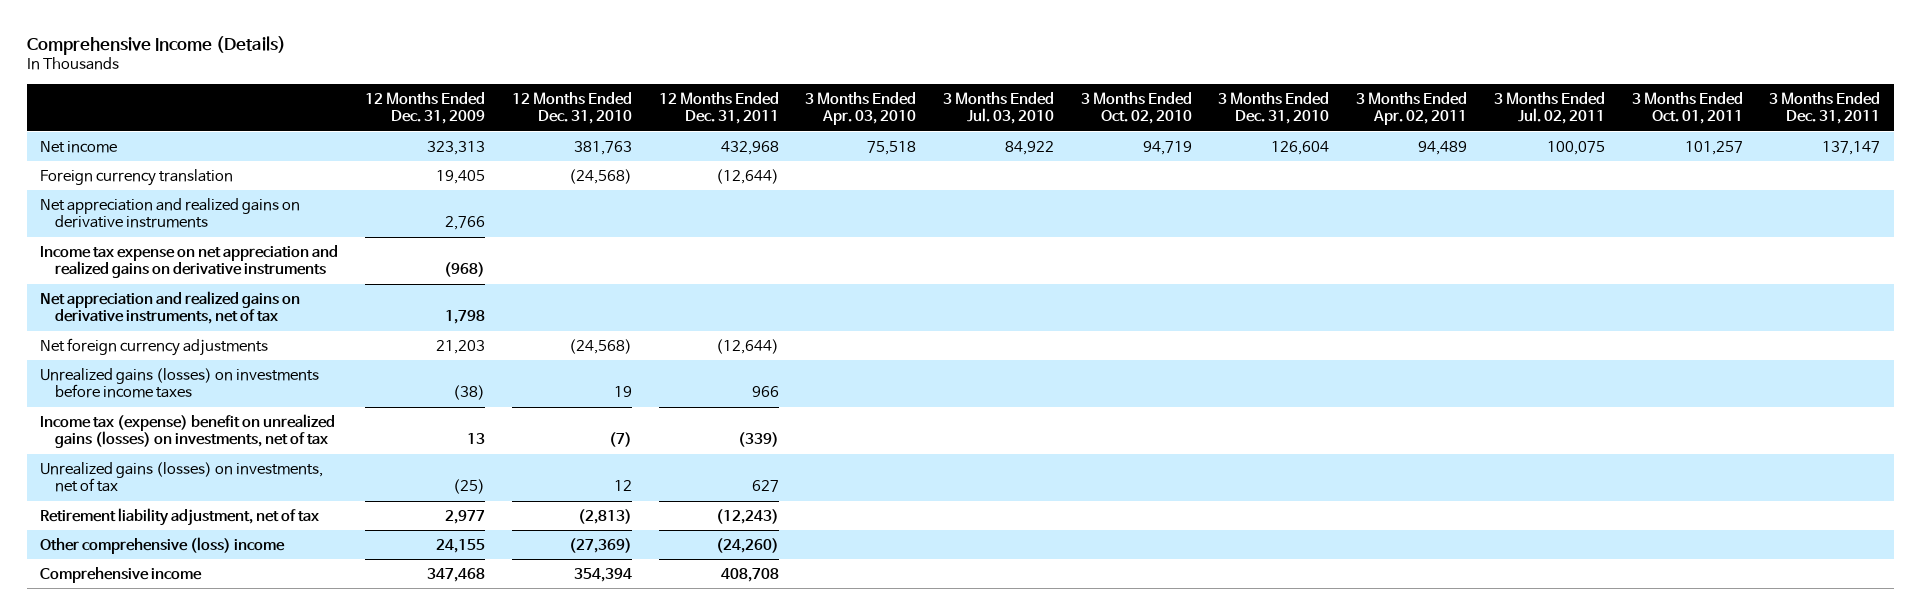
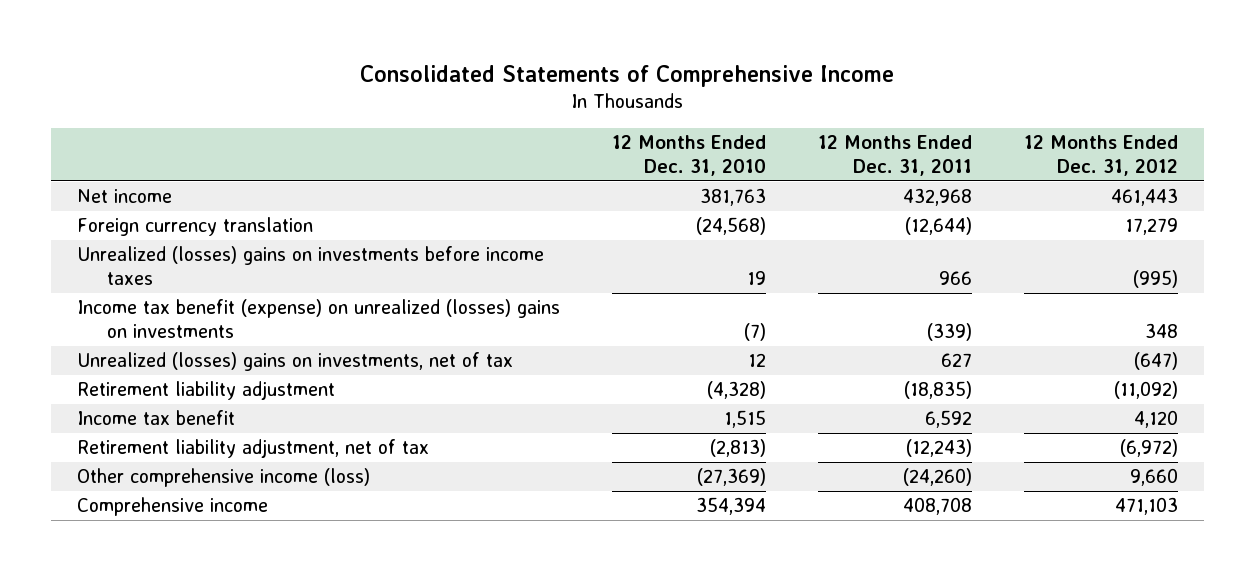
- Comprehensive Income (Details)
+ Consolidated Statements of Comprehensive Income
- | 12 Months Ended Dec. 31, 2009 | 12 Months Ended Dec. 31, 2010 | 12 Months Ended Dec. 31, 2011 | 3 Months Ended Apr. 03, 2010 | 3 Months Ended Jul. 03, 2010 | 3 Months Ended Oct. 02, 2010 | 3 Months Ended Dec. 31, 2010 | 3 Months Ended Apr. 02, 2011 | 3 Months Ended Jul. 02, 2011 | 3 Months Ended Oct. 01, 2011 | 3 Months Ended Dec. 31, 2011
+ | 12 Months Ended Dec. 31, 2010 | 12 Months Ended Dec. 31, 2011 | 12 Months Ended Dec. 31, 2012
- Net appreciation and realized gains on derivative instruments | 2,766 | | | | | | | | | |
- Income tax expense on net appreciation and realized gains on derivative instruments | (968) | | | | | | | | | |
- Net appreciation and realized gains on derivative instruments, net of tax | 1,798 | | | | | | | | | |
- Net foreign currency adjustments | 21,203 | (24,568) | (12,644) | | | | | | | |
- Unrealized gains (losses) on investments before income taxes | (38) | 19 | 966 | | | | | | | |
- Income tax (expense) benefit on unrealized gains (losses) on investments, net of tax | 13 | (7) | (339) | | | | | | | |
- Unrealized gains (losses) on investments, net of tax | (25) | 12 | 627 | | | | | | | |
+ Unrealized (losses) gains on investments before income taxes | 19 | 966 | (995)
+ Income tax benefit (expense) on unrealized (losses) gains on investments | (7) | (339) | 348
+ Unrealized (losses) gains on investments, net of tax | 12 | 627 | (647)
+ Retirement liability adjustment | (4,328) | (18,835) | (11,092)
+ Income tax benefit | 1,515 | 6,592 | 4,120
- Other comprehensive (loss) income | 24,155 | (27,369) | (24,260) | | | | | | | |
+ Other comprehensive income (loss) | (27,369) | (24,260) | 9,660

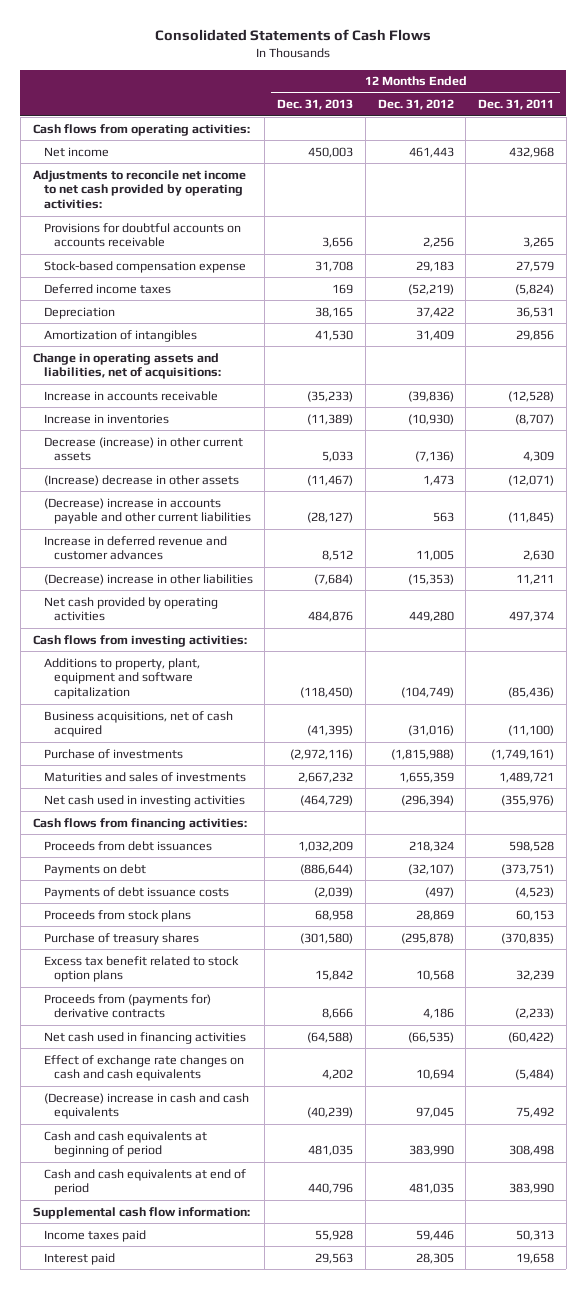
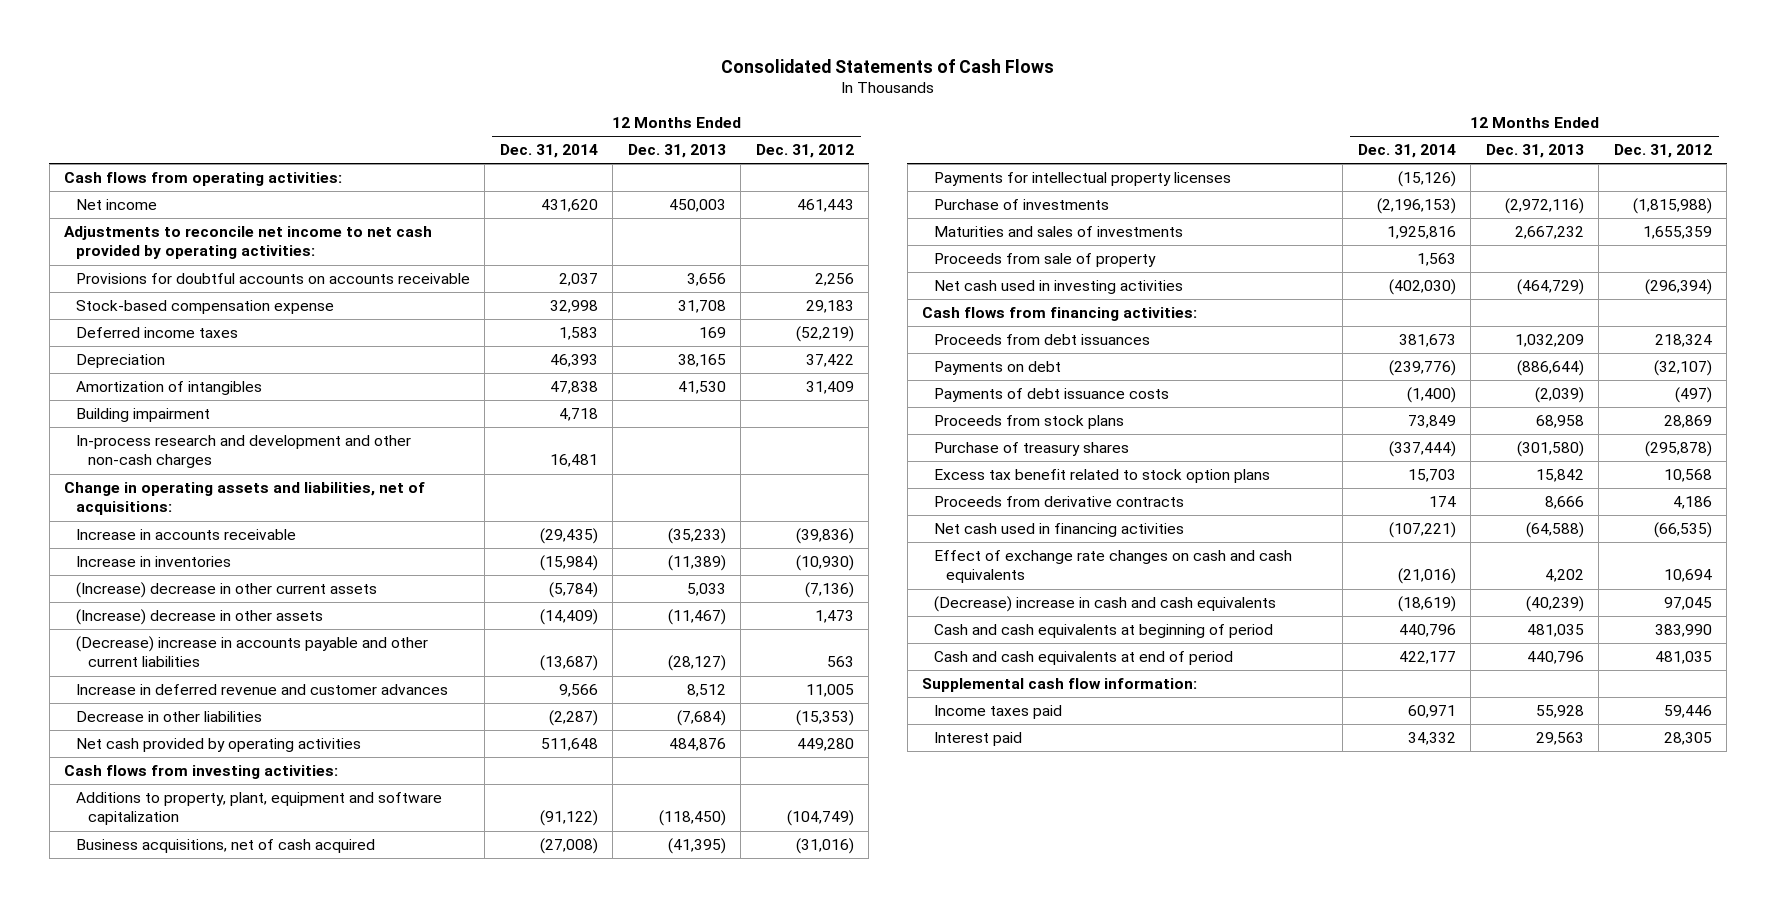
- | 12 Months Ended Dec. 31, 2013 | 12 Months Ended Dec. 31, 2012 | 12 Months Ended Dec. 31, 2011
+ | 12 Months Ended Dec. 31, 2014 | 12 Months Ended Dec. 31, 2013 | 12 Months Ended Dec. 31, 2012
+ Building impairment | 4,718 | |
+ In-process research and development and other non-cash charges | 16,481 | |
- Decrease (increase) in other current assets | 5,033 | (7,136) | 4,309
+ (Increase) decrease in other current assets | (5,784) | 5,033 | (7,136)
- (Decrease) increase in other liabilities | (7,684) | (15,353) | 11,211
+ Decrease in other liabilities | (2,287) | (7,684) | (15,353)
+ Payments for intellectual property licenses | (15,126) | |
+ Proceeds from sale of property | 1,563 | |
- Proceeds from (payments for) derivative contracts | 8,666 | 4,186 | (2,233)
+ Proceeds from derivative contracts | 174 | 8,666 | 4,186

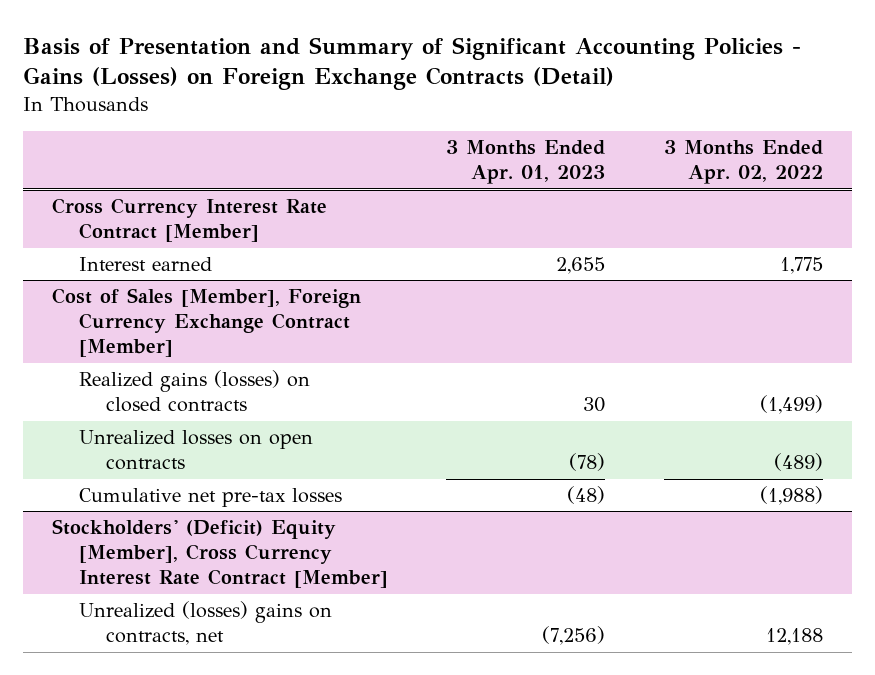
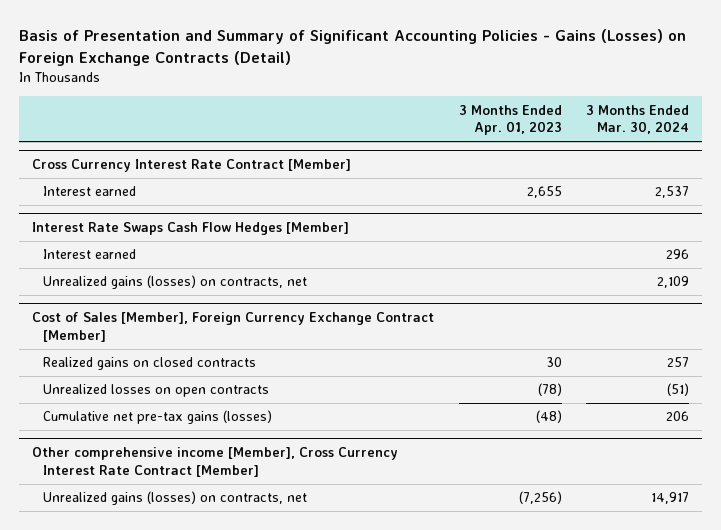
- | 3 Months Ended Apr. 01, 2023 | 3 Months Ended Apr. 02, 2022
+ | 3 Months Ended Apr. 01, 2023 | 3 Months Ended Mar. 30, 2024
+ Interest Rate Swaps Cash Flow Hedges [Member]
+ Interest earned | | 296
+ Unrealized gains (losses) on contracts, net | | 2,109
@ Cost of Sales [Member], Foreign Currency Exchange Contract [Member]
- Realized gains (losses) on closed contracts | 30 | (1,499)
+ Realized gains on closed contracts | 30 | 257
- Cumulative net pre-tax losses | (48) | (1,988)
- Stockholders' (Deficit) Equity [Member], Cross Currency Interest Rate Contract [Member]
- Unrealized (losses) gains on contracts, net | (7,256) | 12,188
@ Cost of Sales [Member], Foreign Currency Exchange Contract [Member]
+ Cumulative net pre-tax gains (losses) | (48) | 206
+ Other comprehensive income [Member], Cross Currency Interest Rate Contract [Member]
+ Unrealized gains (losses) on contracts, net | (7,256) | 14,917

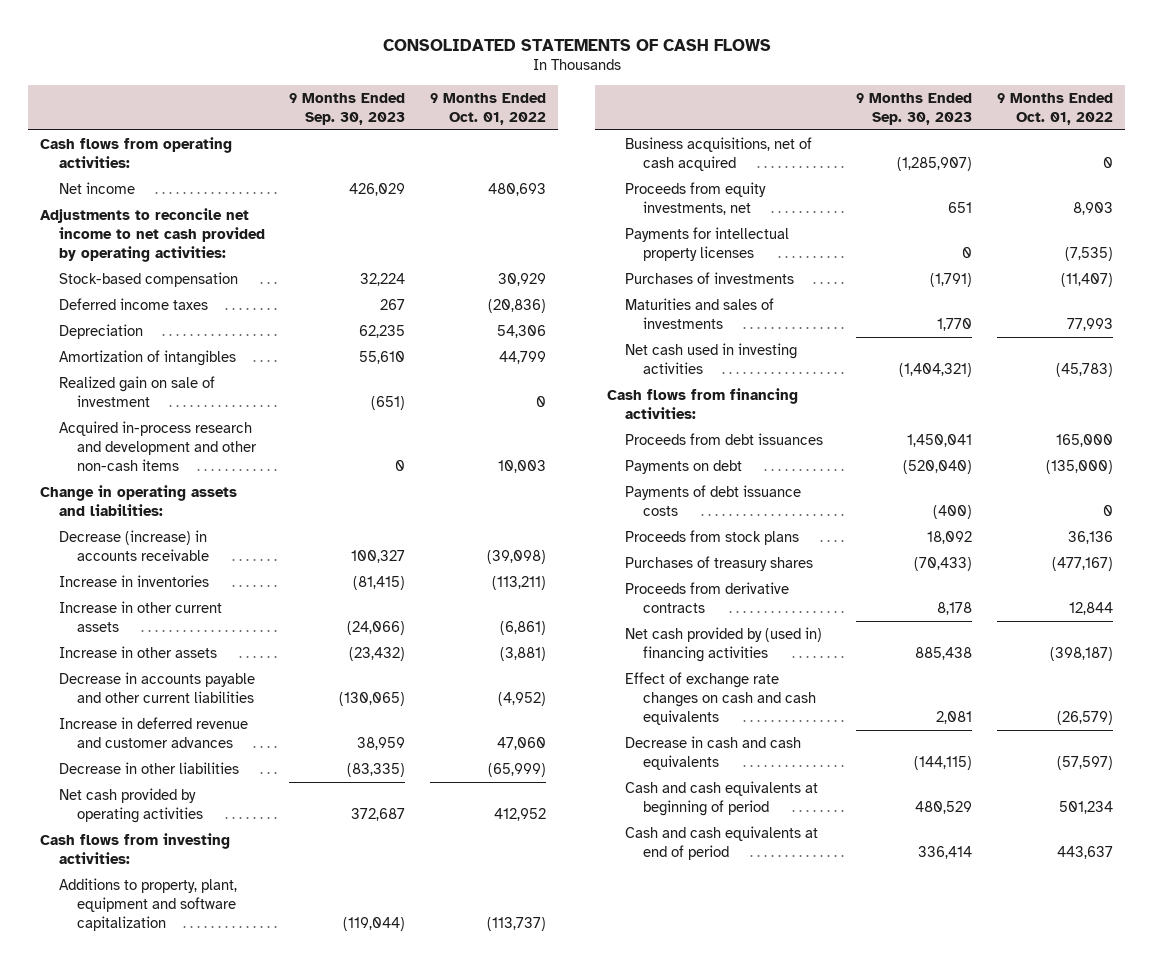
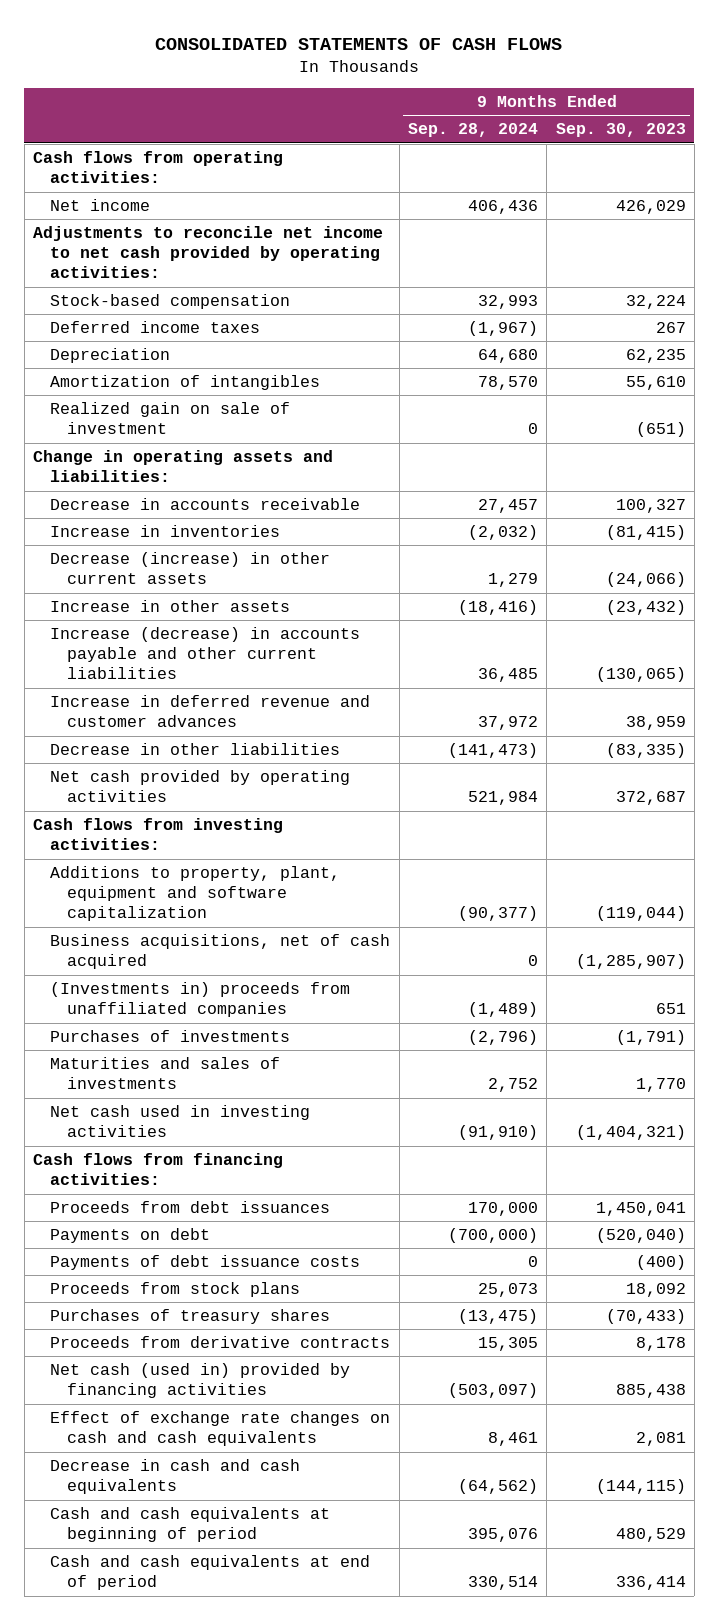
- | 9 Months Ended Sep. 30, 2023 | 9 Months Ended Oct. 01, 2022
+ | 9 Months Ended Sep. 28, 2024 | 9 Months Ended Sep. 30, 2023
- Acquired in-process research and development and other non-cash items | 0 | 10,003
- Decrease (increase) in accounts receivable | 100,327 | (39,098)
+ Decrease in accounts receivable | 27,457 | 100,327
- Increase in other current assets | (24,066) | (6,861)
+ Decrease (increase) in other current assets | 1,279 | (24,066)
- Decrease in accounts payable and other current liabilities | (130,065) | (4,952)
+ Increase (decrease) in accounts payable and other current liabilities | 36,485 | (130,065)
- Proceeds from equity investments, net | 651 | 8,903
- Payments for intellectual property licenses | 0 | (7,535)
+ (Investments in) proceeds from unaffiliated companies | (1,489) | 651
- Net cash provided by (used in) financing activities | 885,438 | (398,187)
+ Net cash (used in) provided by financing activities | (503,097) | 885,438

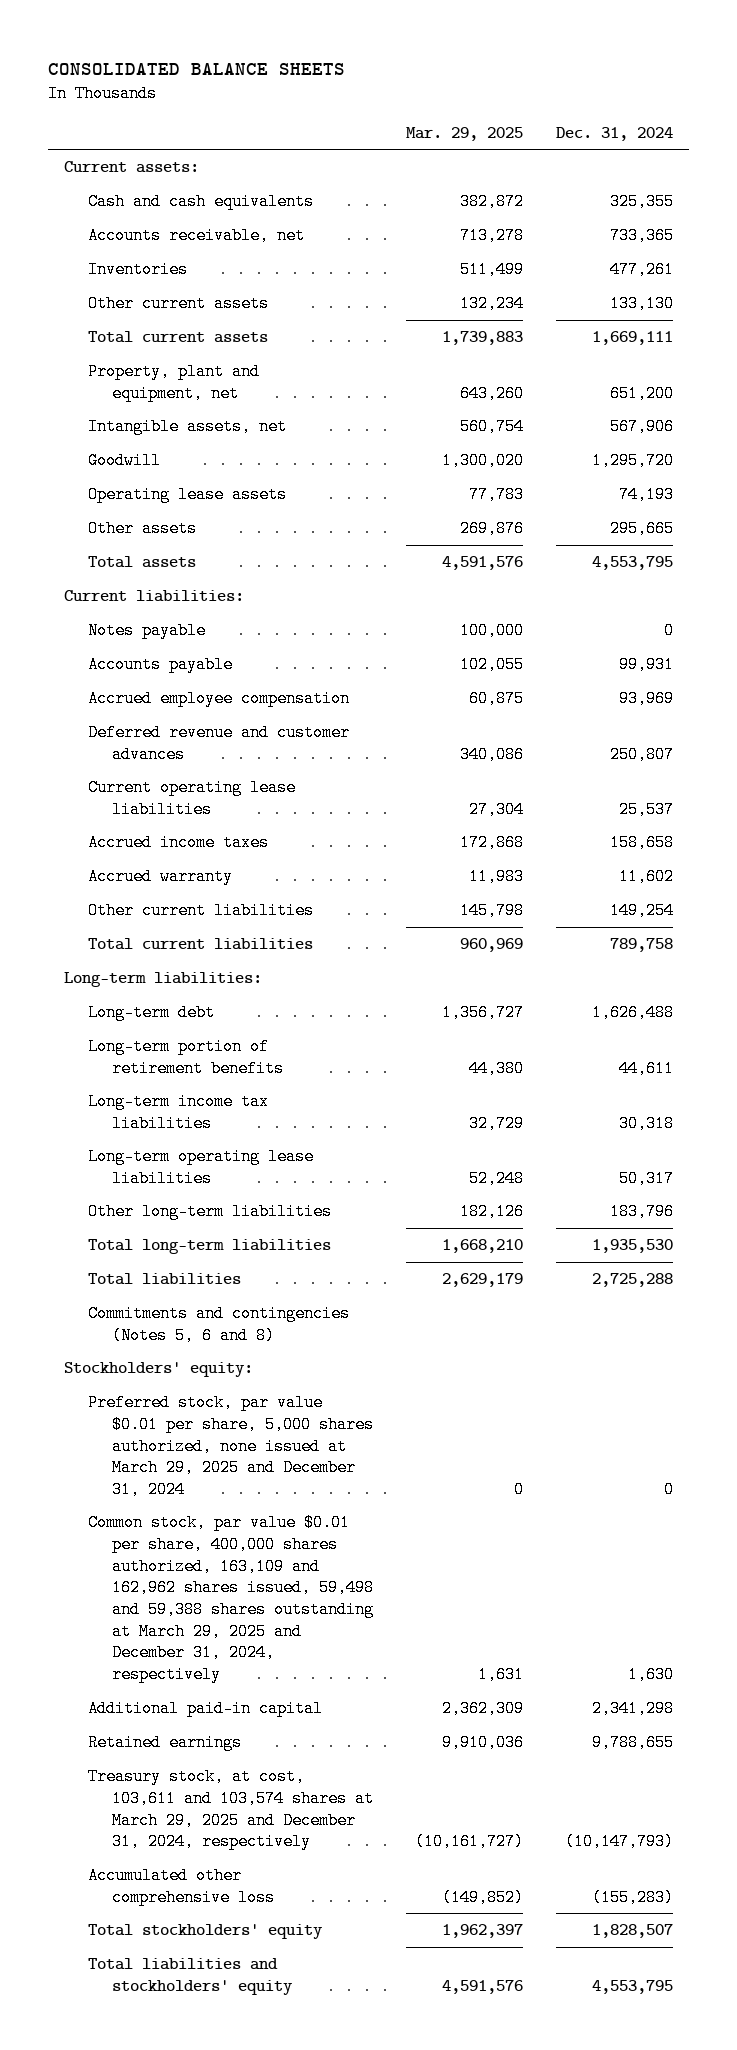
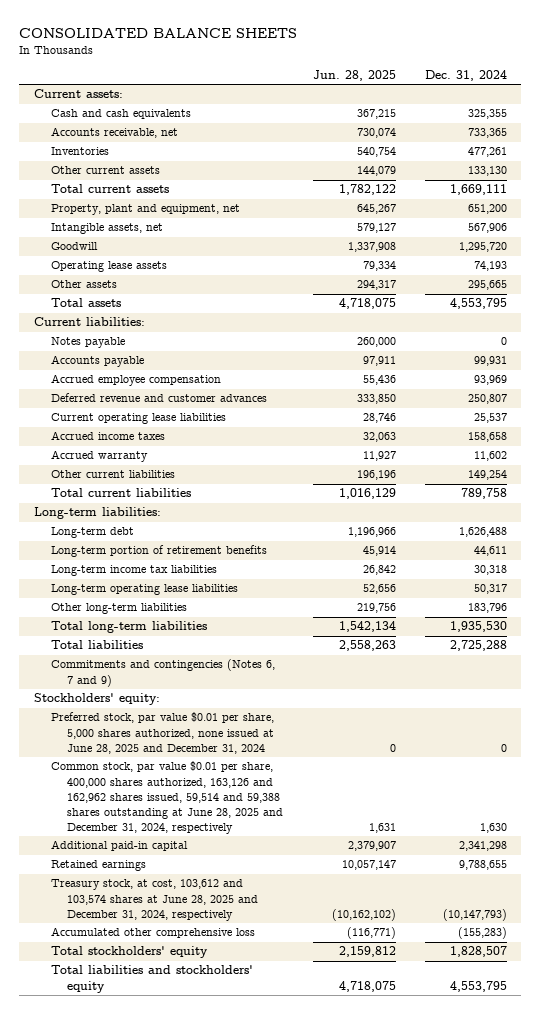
- | Mar. 29, 2025 | Dec. 31, 2024
+ | Jun. 28, 2025 | Dec. 31, 2024
- Commitments and contingencies (Notes 5, 6 and 8)
+ Commitments and contingencies (Notes 6, 7 and 9)
- Preferred stock, par value $0.01 per share, 5,000 shares authorized, none issued at March 29, 2025 and December 31, 2024 | 0 | 0
- Common stock, par value $0.01 per share, 400,000 shares authorized, 163,109 and 162,962 shares issued, 59,498 and 59,388 shares outstanding at March 29, 2025 and December 31, 2024, respectively | 1,631 | 1,630
+ Preferred stock, par value $0.01 per share, 5,000 shares authorized, none issued at June 28, 2025 and December 31, 2024 | 0 | 0
+ Common stock, par value $0.01 per share, 400,000 shares authorized, 163,126 and 162,962 shares issued, 59,514 and 59,388 shares outstanding at June 28, 2025 and December 31, 2024, respectively | 1,631 | 1,630
- Treasury stock, at cost, 103,611 and 103,574 shares at March 29, 2025 and December 31, 2024, respectively | (10,161,727) | (10,147,793)
+ Treasury stock, at cost, 103,612 and 103,574 shares at June 28, 2025 and December 31, 2024, respectively | (10,162,102) | (10,147,793)

